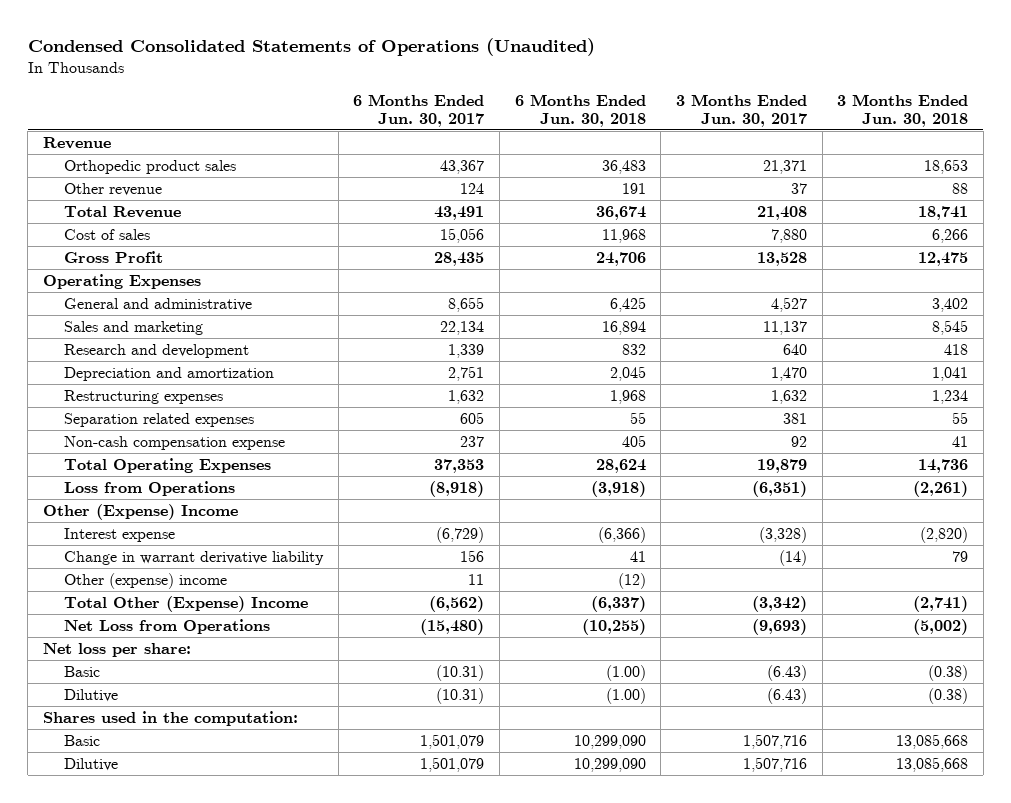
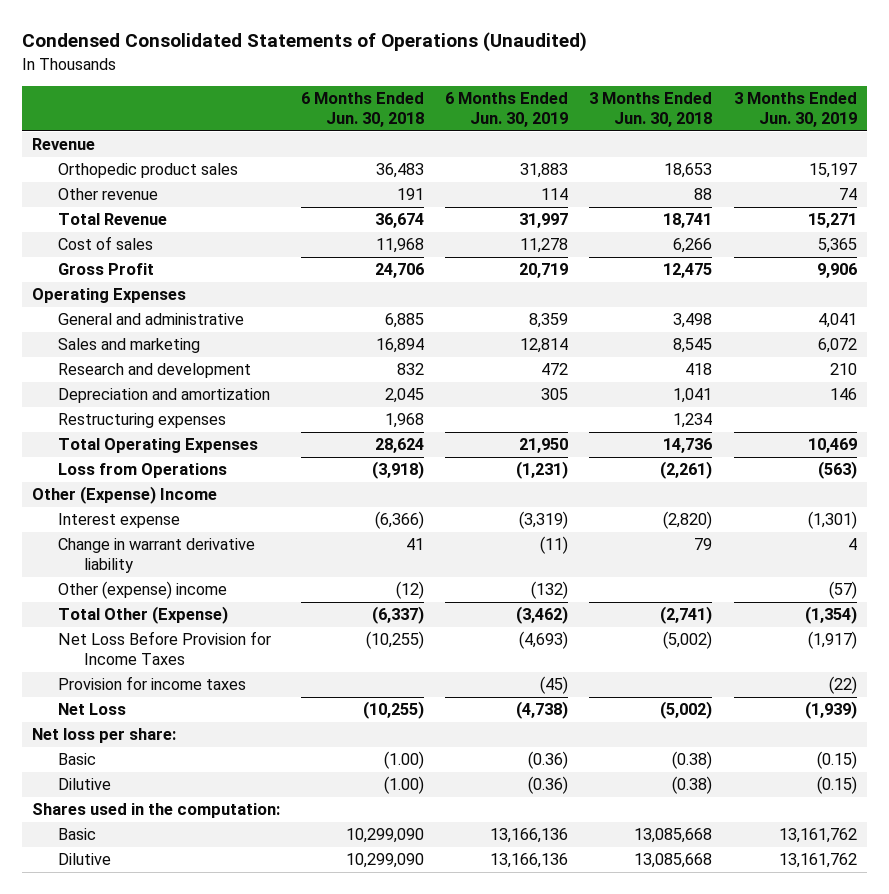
- | 6 Months Ended Jun. 30, 2017 | 6 Months Ended Jun. 30, 2018 | 3 Months Ended Jun. 30, 2017 | 3 Months Ended Jun. 30, 2018
+ | 6 Months Ended Jun. 30, 2018 | 6 Months Ended Jun. 30, 2019 | 3 Months Ended Jun. 30, 2018 | 3 Months Ended Jun. 30, 2019
- General and administrative | 8,655 | 6,425 | 4,527 | 3,402
+ General and administrative | 6,885 | 8,359 | 3,498 | 4,041
- Separation related expenses | 605 | 55 | 381 | 55
- Non-cash compensation expense | 237 | 405 | 92 | 41
- Total Other (Expense) Income | (6,562) | (6,337) | (3,342) | (2,741)
- Net Loss from Operations | (15,480) | (10,255) | (9,693) | (5,002)
+ Total Other (Expense) | (6,337) | (3,462) | (2,741) | (1,354)
+ Net Loss Before Provision for Income Taxes | (10,255) | (4,693) | (5,002) | (1,917)
+ Provision for income taxes | | (45) | | (22)
+ Net Loss | (10,255) | (4,738) | (5,002) | (1,939)

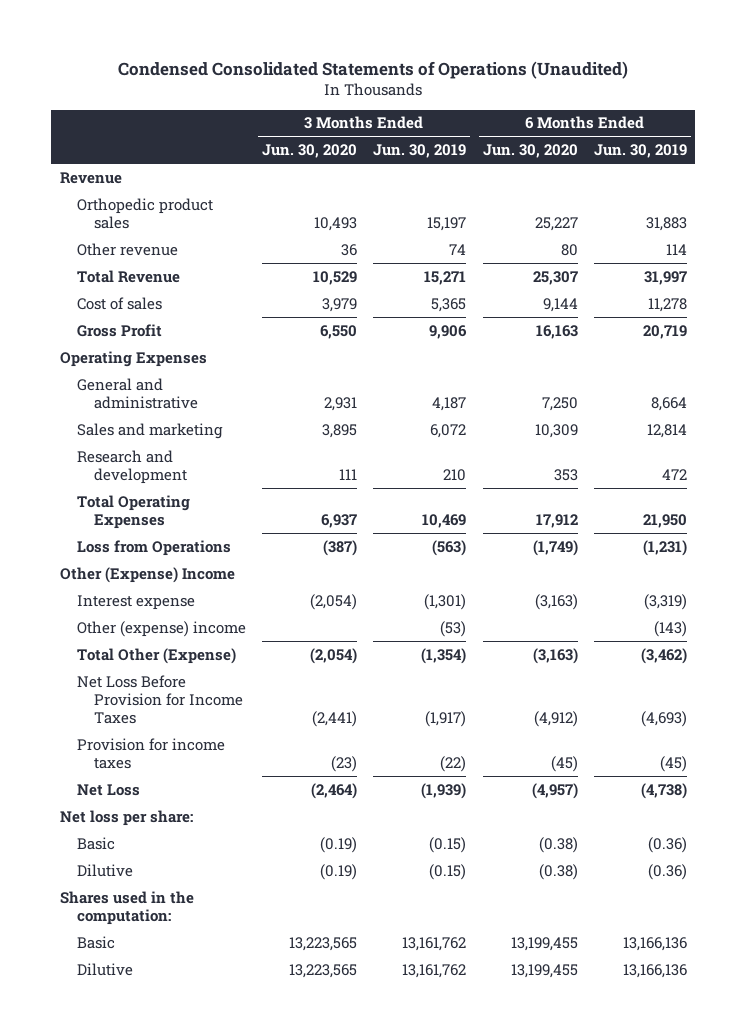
- | 6 Months Ended Jun. 30, 2018 | 6 Months Ended Jun. 30, 2019 | 3 Months Ended Jun. 30, 2018 | 3 Months Ended Jun. 30, 2019
+ | 3 Months Ended Jun. 30, 2020 | 3 Months Ended Jun. 30, 2019 | 6 Months Ended Jun. 30, 2020 | 6 Months Ended Jun. 30, 2019
- General and administrative | 6,885 | 8,359 | 3,498 | 4,041
+ General and administrative | 2,931 | 4,187 | 7,250 | 8,664
- Depreciation and amortization | 2,045 | 305 | 1,041 | 146
- Restructuring expenses | 1,968 | | 1,234 |
- Change in warrant derivative liability | 41 | (11) | 79 | 4
- Other (expense) income | (12) | (132) | | (57)
+ Other (expense) income | | (53) | | (143)

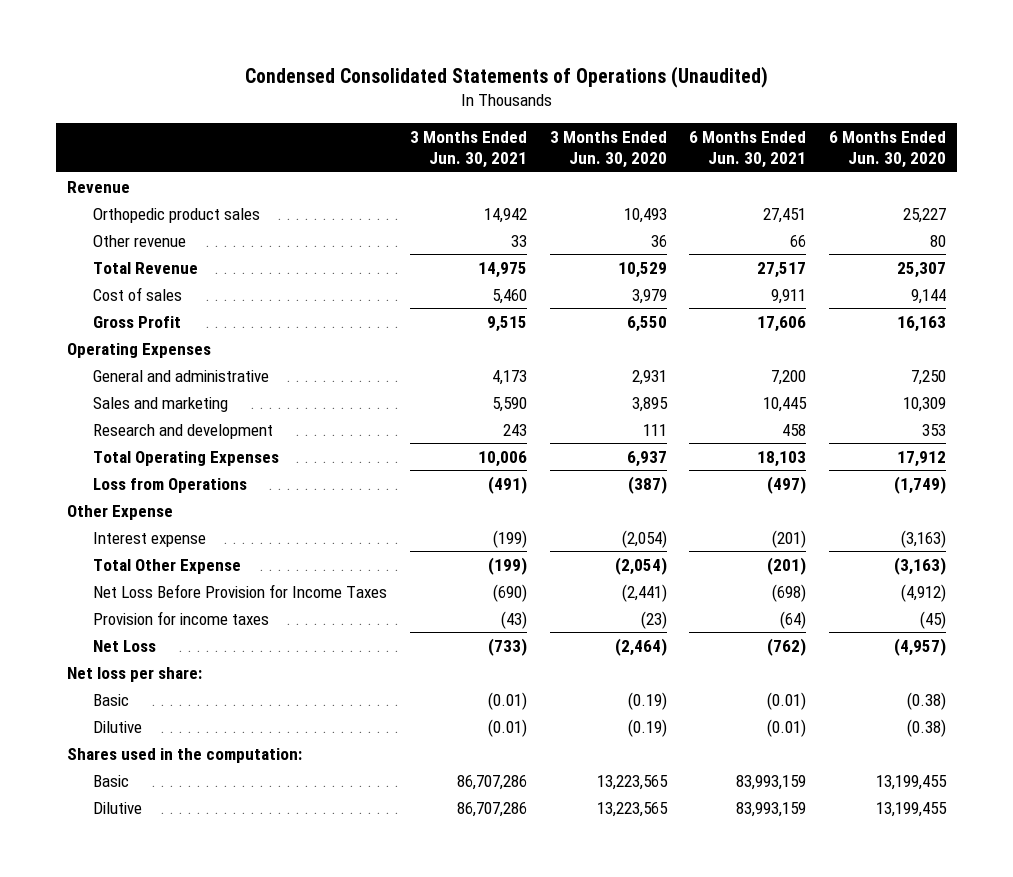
- | 3 Months Ended Jun. 30, 2020 | 3 Months Ended Jun. 30, 2019 | 6 Months Ended Jun. 30, 2020 | 6 Months Ended Jun. 30, 2019
+ | 3 Months Ended Jun. 30, 2021 | 3 Months Ended Jun. 30, 2020 | 6 Months Ended Jun. 30, 2021 | 6 Months Ended Jun. 30, 2020
- Other (Expense) Income
+ Other Expense
- Other (expense) income | | (53) | | (143)
- Total Other (Expense) | (2,054) | (1,354) | (3,163) | (3,462)
+ Total Other Expense | (199) | (2,054) | (201) | (3,163)

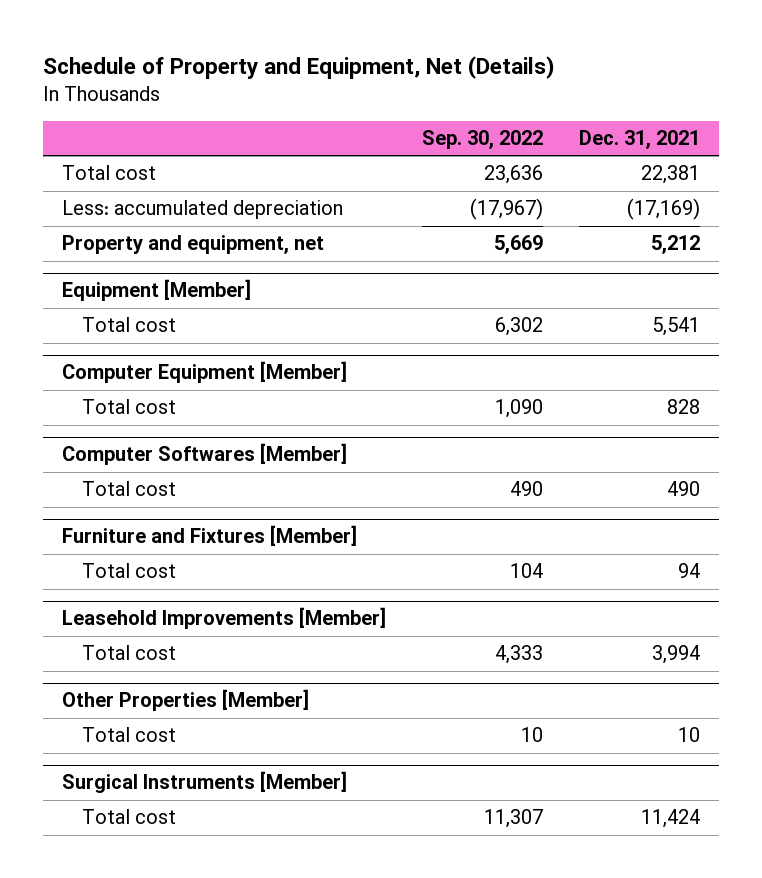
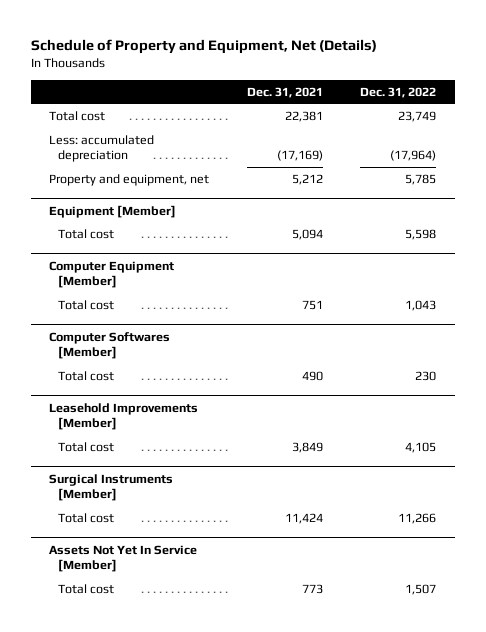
- | Sep. 30, 2022 | Dec. 31, 2021
+ | Dec. 31, 2021 | Dec. 31, 2022
@ Equipment [Member]
- Total cost | 6,302 | 5,541
+ Total cost | 5,094 | 5,598
@ Computer Equipment [Member]
- Total cost | 1,090 | 828
+ Total cost | 751 | 1,043
- Furniture and Fixtures [Member]
- Total cost | 104 | 94
@ Leasehold Improvements [Member]
- Total cost | 4,333 | 3,994
- Other Properties [Member]
- Total cost | 10 | 10
@ Leasehold Improvements [Member]
+ Total cost | 3,849 | 4,105
+ Assets Not Yet In Service [Member]
+ Total cost | 773 | 1,507

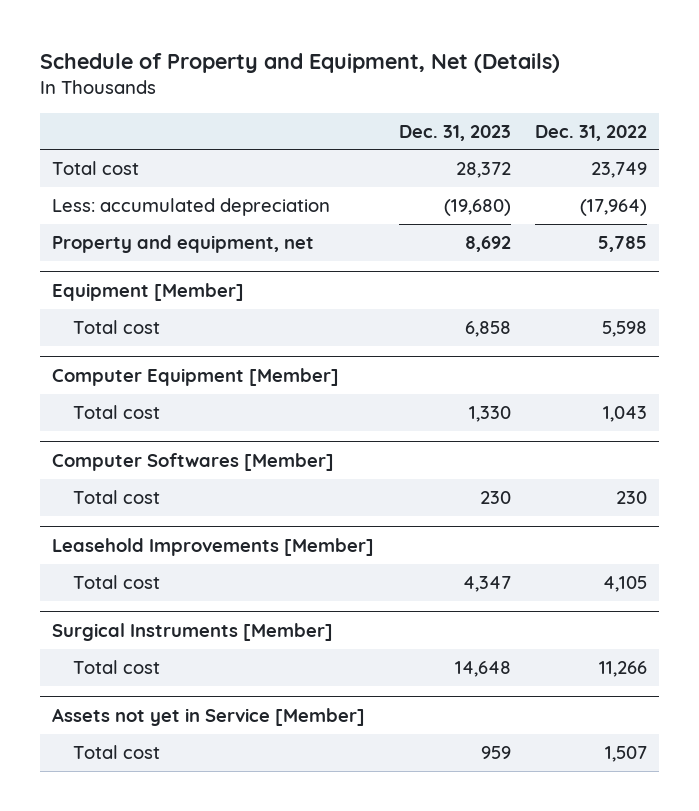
- | Dec. 31, 2021 | Dec. 31, 2022
+ | Dec. 31, 2023 | Dec. 31, 2022
- Assets Not Yet In Service [Member]
+ Assets not yet in Service [Member]

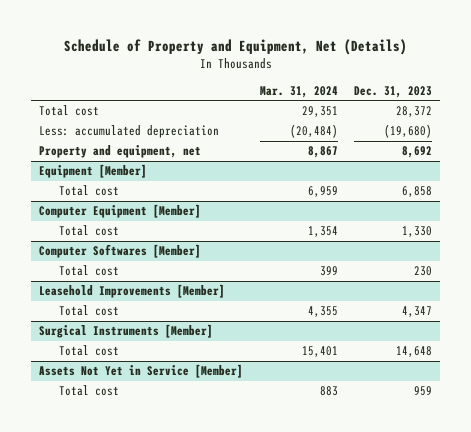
- | Dec. 31, 2023 | Dec. 31, 2022
+ | Mar. 31, 2024 | Dec. 31, 2023
- Assets not yet in Service [Member]
+ Assets Not Yet in Service [Member]

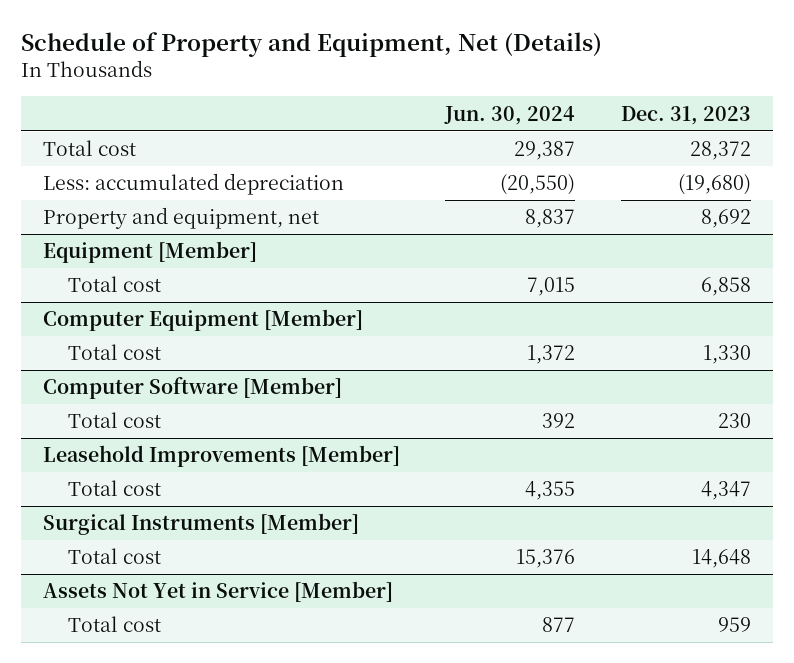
- | Mar. 31, 2024 | Dec. 31, 2023
+ | Jun. 30, 2024 | Dec. 31, 2023
- Computer Softwares [Member]
+ Computer Software [Member]

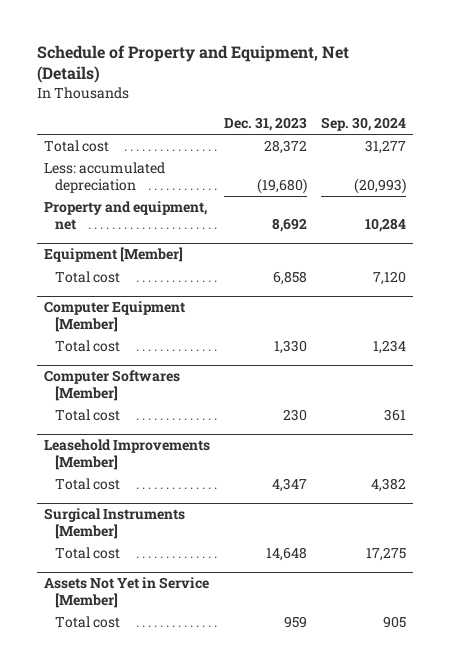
- | Jun. 30, 2024 | Dec. 31, 2023
+ | Dec. 31, 2023 | Sep. 30, 2024
- Computer Software [Member]
+ Computer Softwares [Member]

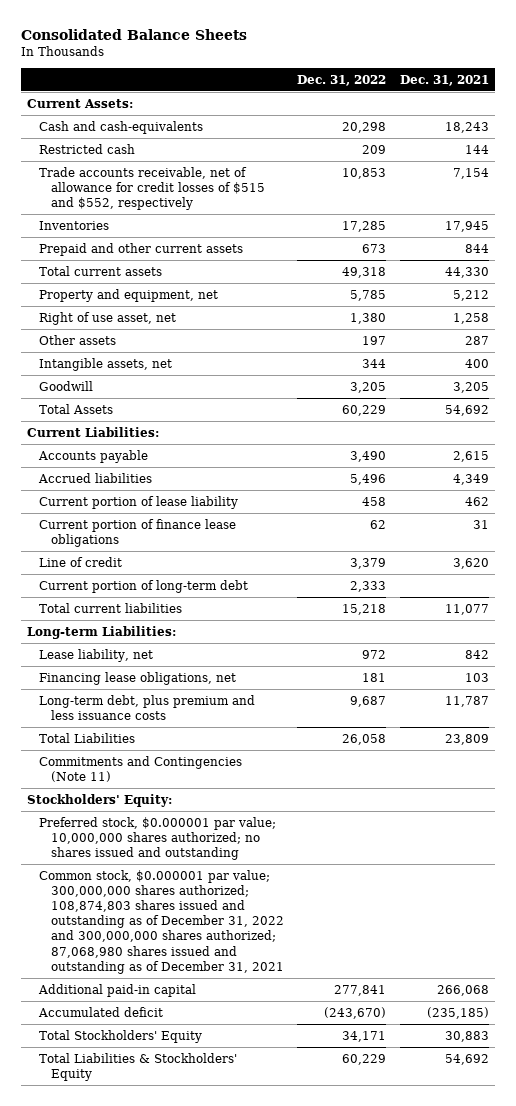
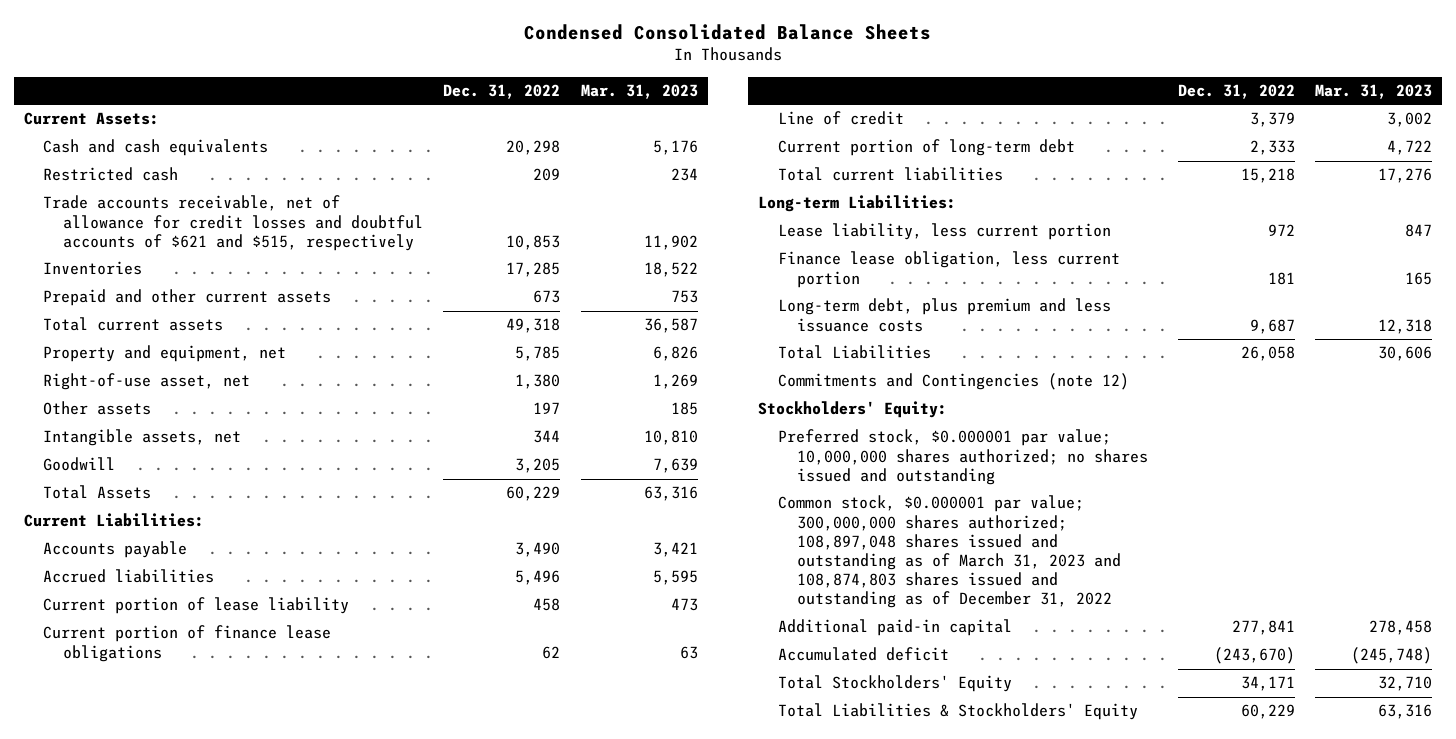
- Consolidated Balance Sheets
+ Condensed Consolidated Balance Sheets
- | Dec. 31, 2022 | Dec. 31, 2021
+ | Dec. 31, 2022 | Mar. 31, 2023
- Cash and cash-equivalents | 20,298 | 18,243
+ Cash and cash equivalents | 20,298 | 5,176
- Trade accounts receivable, net of allowance for credit losses of $515 and $552, respectively | 10,853 | 7,154
+ Trade accounts receivable, net of allowance for credit losses and doubtful accounts of $621 and $515, respectively | 10,853 | 11,902
- Right of use asset, net | 1,380 | 1,258
+ Right-of-use asset, net | 1,380 | 1,269
- Lease liability, net | 972 | 842
- Financing lease obligations, net | 181 | 103
+ Lease liability, less current portion | 972 | 847
+ Finance lease obligation, less current portion | 181 | 165
- Commitments and Contingencies (Note 11)
+ Commitments and Contingencies (note 12)
- Common stock, $0.000001 par value; 300,000,000 shares authorized; 108,874,803 shares issued and outstanding as of December 31, 2022 and 300,000,000 shares authorized; 87,068,980 shares issued and outstanding as of December 31, 2021
+ Common stock, $0.000001 par value; 300,000,000 shares authorized; 108,897,048 shares issued and outstanding as of March 31, 2023 and 108,874,803 shares issued and outstanding as of December 31, 2022

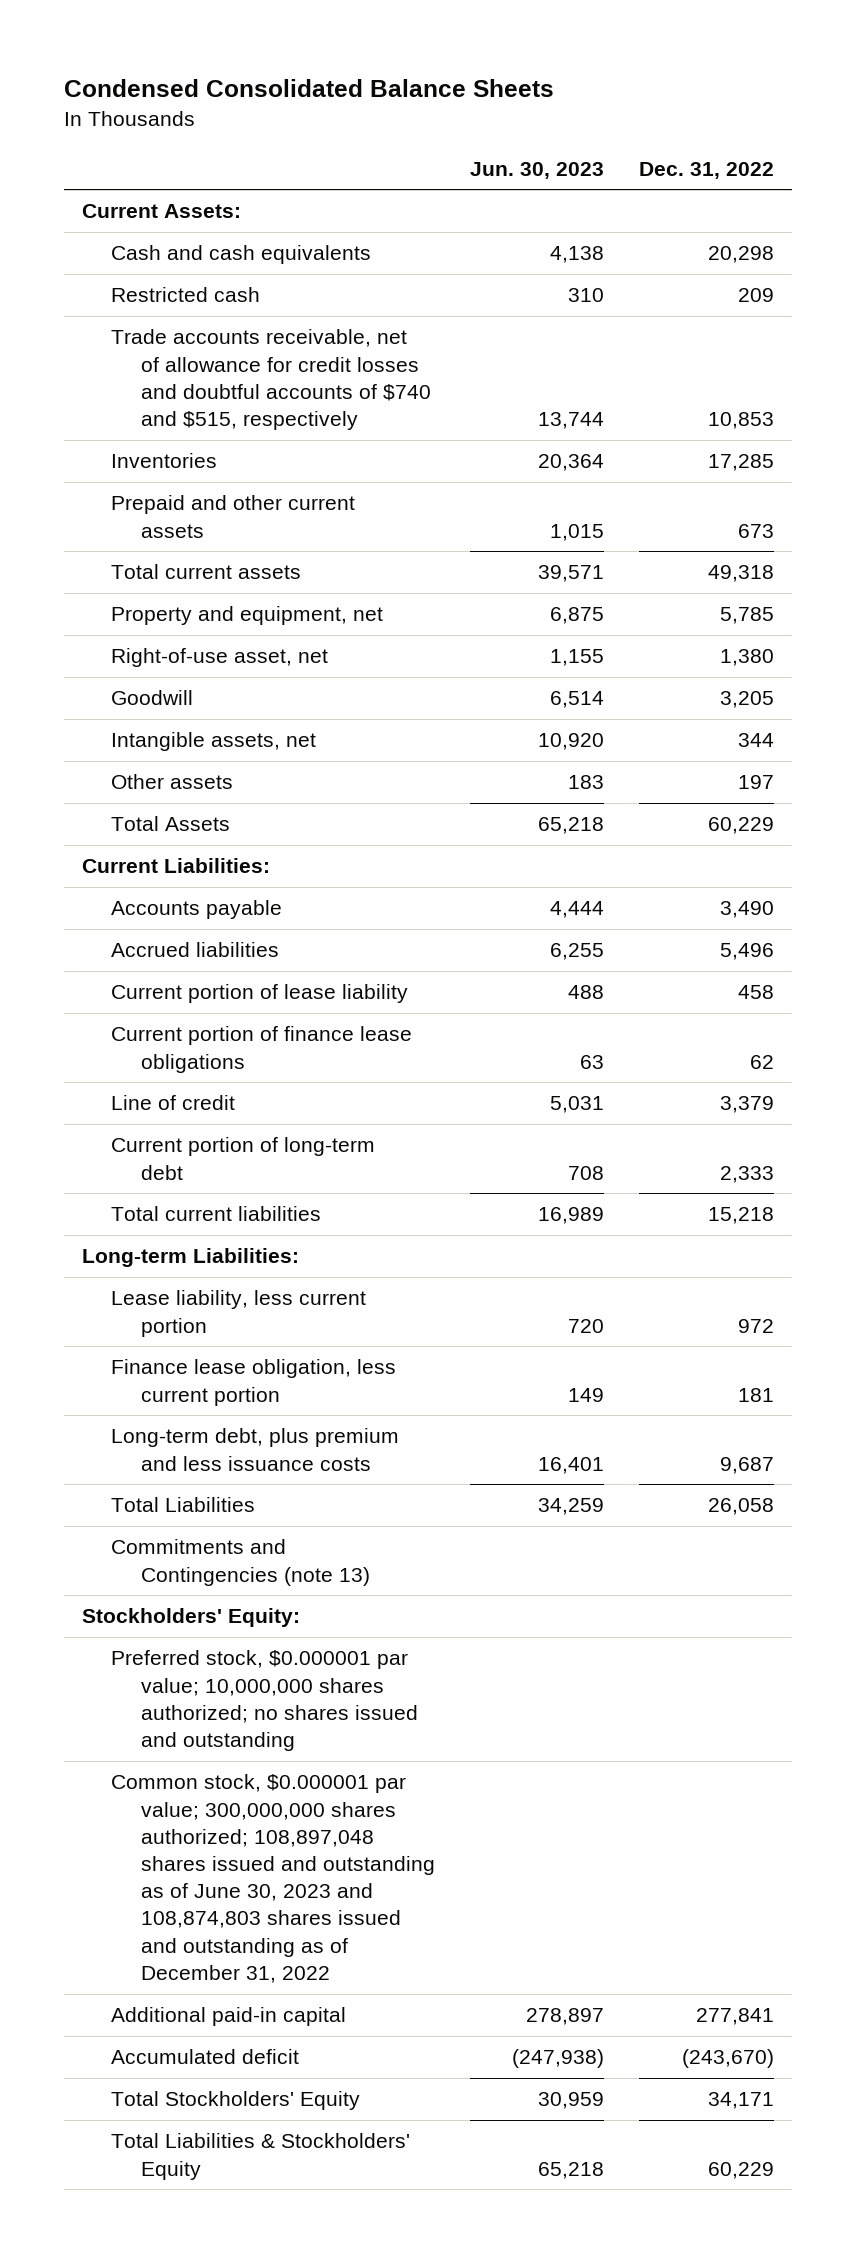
- | Dec. 31, 2022 | Mar. 31, 2023
+ | Jun. 30, 2023 | Dec. 31, 2022
- Trade accounts receivable, net of allowance for credit losses and doubtful accounts of $621 and $515, respectively | 10,853 | 11,902
+ Trade accounts receivable, net of allowance for credit losses and doubtful accounts of $740 and $515, respectively | 13,744 | 10,853
moved down: Intangible assets, net | 10,920 | 344
moved down: Other assets | 183 | 197
- Commitments and Contingencies (note 12)
+ Commitments and Contingencies (note 13)
- Common stock, $0.000001 par value; 300,000,000 shares authorized; 108,897,048 shares issued and outstanding as of March 31, 2023 and 108,874,803 shares issued and outstanding as of December 31, 2022
+ Common stock, $0.000001 par value; 300,000,000 shares authorized; 108,897,048 shares issued and outstanding as of June 30, 2023 and 108,874,803 shares issued and outstanding as of December 31, 2022

